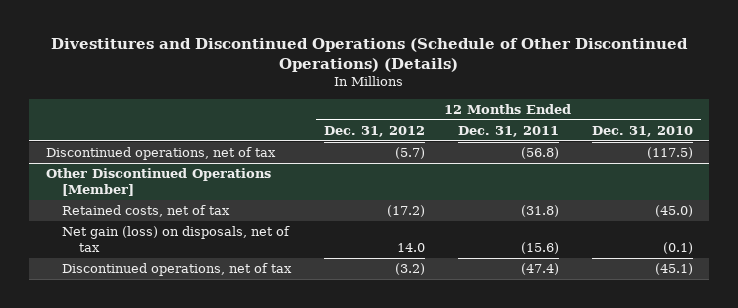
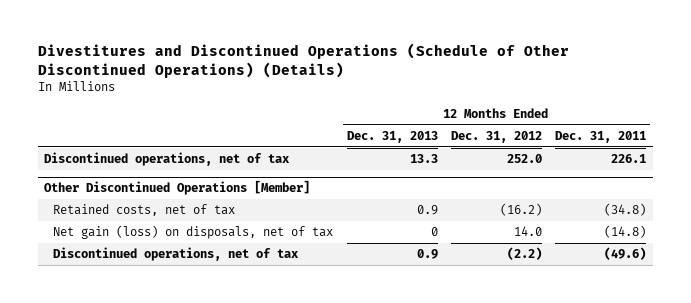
- | 12 Months Ended Dec. 31, 2012 | 12 Months Ended Dec. 31, 2011 | 12 Months Ended Dec. 31, 2010
+ | 12 Months Ended Dec. 31, 2013 | 12 Months Ended Dec. 31, 2012 | 12 Months Ended Dec. 31, 2011
- Discontinued operations, net of tax | (5.7) | (56.8) | (117.5)
+ Discontinued operations, net of tax | 13.3 | 252.0 | 226.1
@ Other Discontinued Operations [Member]
- Retained costs, net of tax | (17.2) | (31.8) | (45.0)
- Net gain (loss) on disposals, net of tax | 14.0 | (15.6) | (0.1)
- Discontinued operations, net of tax | (3.2) | (47.4) | (45.1)
+ Retained costs, net of tax | 0.9 | (16.2) | (34.8)
+ Net gain (loss) on disposals, net of tax | 0 | 14.0 | (14.8)
+ Discontinued operations, net of tax | 0.9 | (2.2) | (49.6)

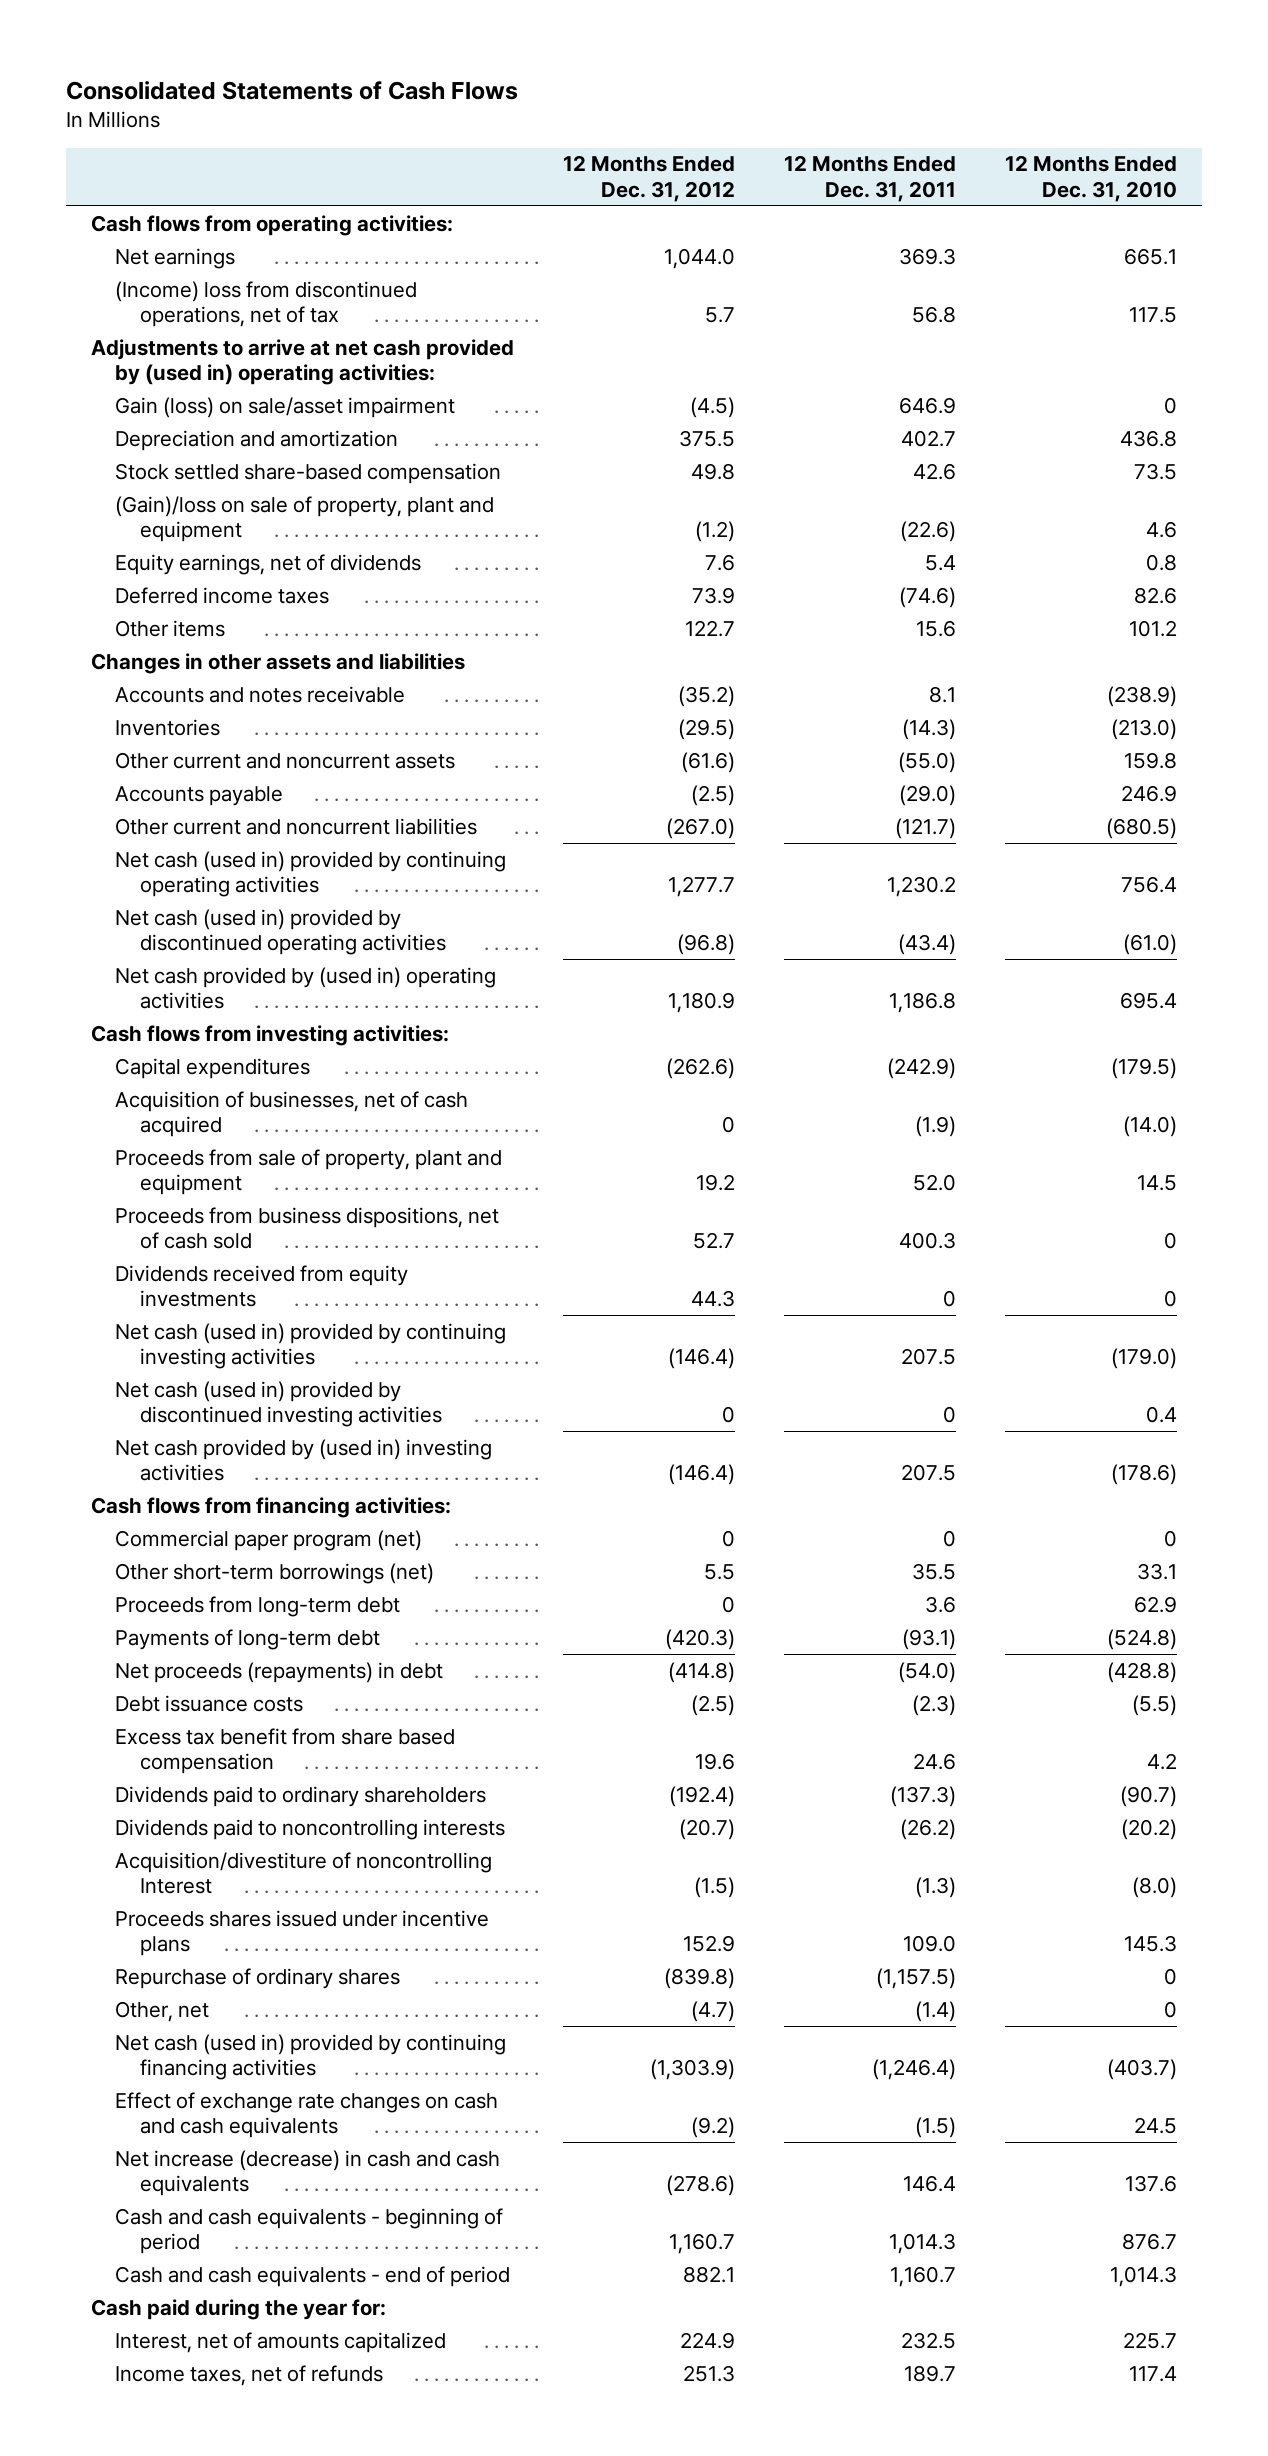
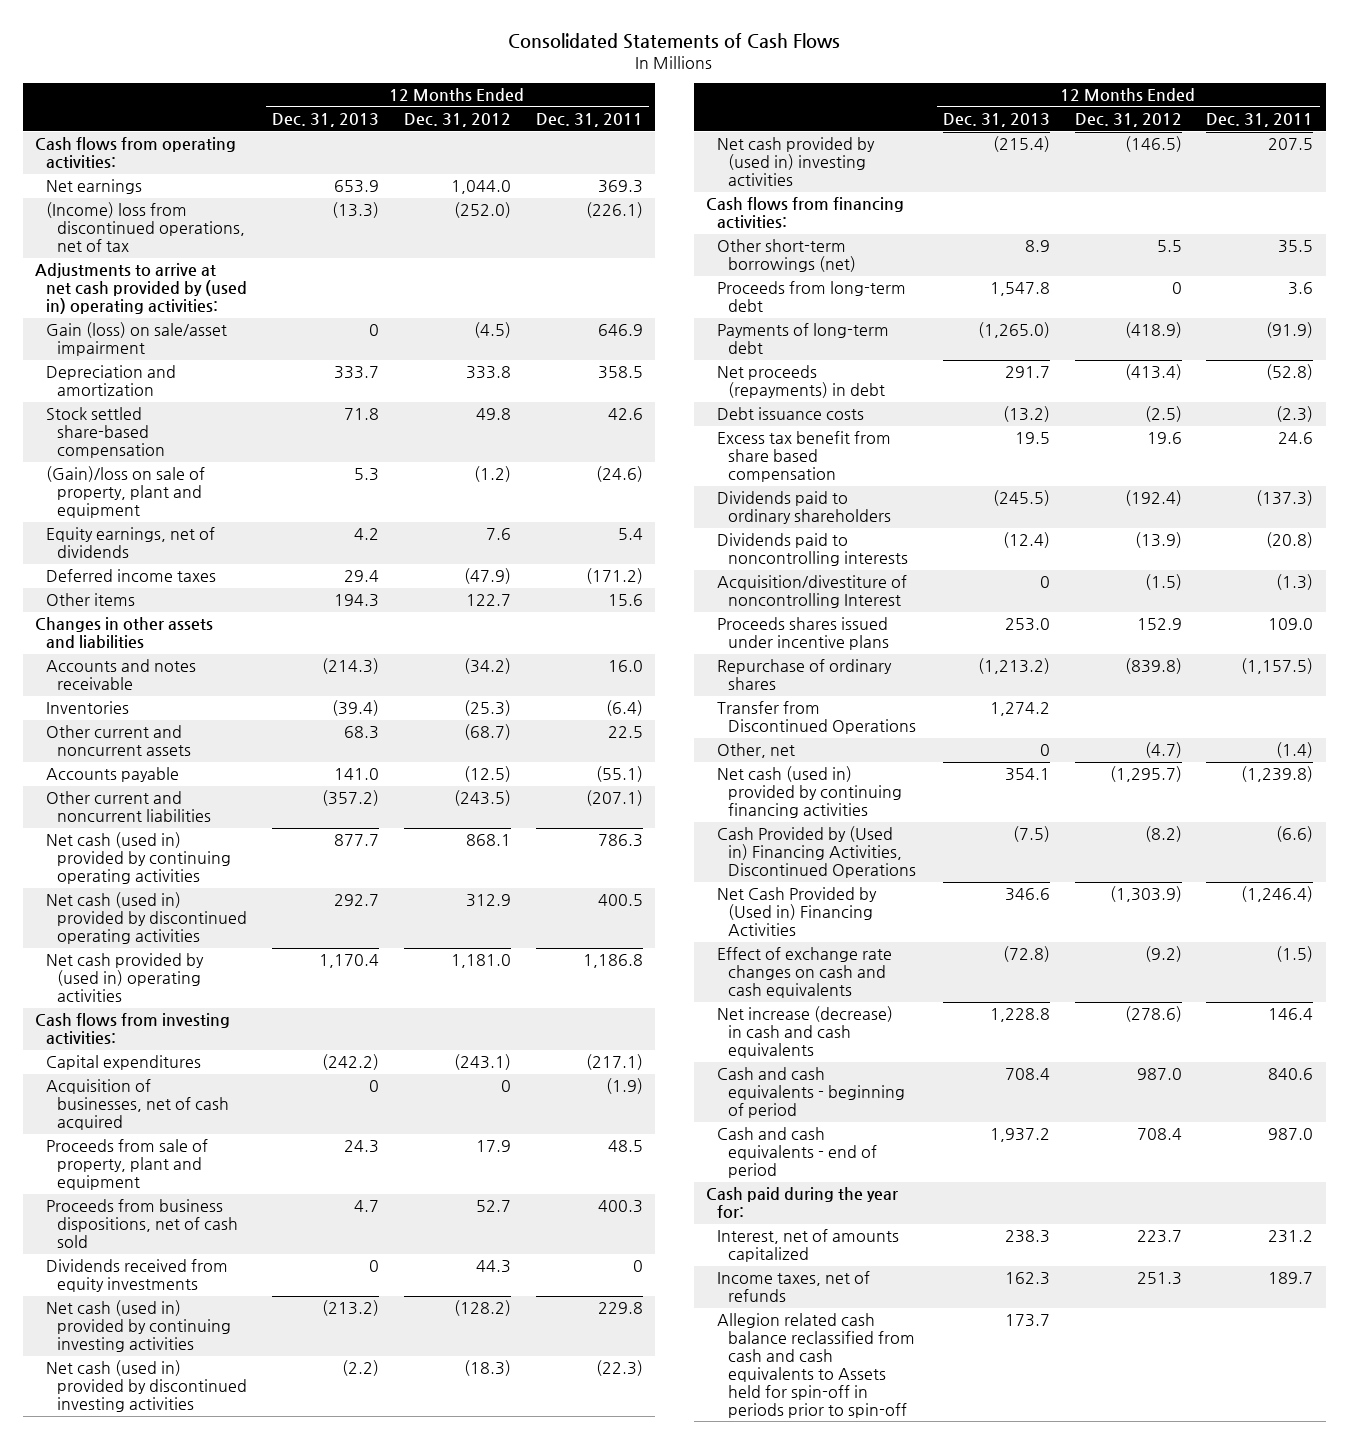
- | 12 Months Ended Dec. 31, 2012 | 12 Months Ended Dec. 31, 2011 | 12 Months Ended Dec. 31, 2010
+ | 12 Months Ended Dec. 31, 2013 | 12 Months Ended Dec. 31, 2012 | 12 Months Ended Dec. 31, 2011
- (Income) loss from discontinued operations, net of tax | 5.7 | 56.8 | 117.5
+ (Income) loss from discontinued operations, net of tax | (13.3) | (252.0) | (226.1)
- Depreciation and amortization | 375.5 | 402.7 | 436.8
+ Depreciation and amortization | 333.7 | 333.8 | 358.5
- (Gain)/loss on sale of property, plant and equipment | (1.2) | (22.6) | 4.6
+ (Gain)/loss on sale of property, plant and equipment | 5.3 | (1.2) | (24.6)
- Deferred income taxes | 73.9 | (74.6) | 82.6
+ Deferred income taxes | 29.4 | (47.9) | (171.2)
- Accounts and notes receivable | (35.2) | 8.1 | (238.9)
- Inventories | (29.5) | (14.3) | (213.0)
- Other current and noncurrent assets | (61.6) | (55.0) | 159.8
- Accounts payable | (2.5) | (29.0) | 246.9
- Other current and noncurrent liabilities | (267.0) | (121.7) | (680.5)
- Net cash (used in) provided by continuing operating activities | 1,277.7 | 1,230.2 | 756.4
- Net cash (used in) provided by discontinued operating activities | (96.8) | (43.4) | (61.0)
- Net cash provided by (used in) operating activities | 1,180.9 | 1,186.8 | 695.4
+ Accounts and notes receivable | (214.3) | (34.2) | 16.0
+ Inventories | (39.4) | (25.3) | (6.4)
+ Other current and noncurrent assets | 68.3 | (68.7) | 22.5
+ Accounts payable | 141.0 | (12.5) | (55.1)
+ Other current and noncurrent liabilities | (357.2) | (243.5) | (207.1)
+ Net cash (used in) provided by continuing operating activities | 877.7 | 868.1 | 786.3
+ Net cash (used in) provided by discontinued operating activities | 292.7 | 312.9 | 400.5
+ Net cash provided by (used in) operating activities | 1,170.4 | 1,181.0 | 1,186.8
- Capital expenditures | (262.6) | (242.9) | (179.5)
+ Capital expenditures | (242.2) | (243.1) | (217.1)
- Proceeds from sale of property, plant and equipment | 19.2 | 52.0 | 14.5
+ Proceeds from sale of property, plant and equipment | 24.3 | 17.9 | 48.5
- Net cash (used in) provided by continuing investing activities | (146.4) | 207.5 | (179.0)
- Net cash (used in) provided by discontinued investing activities | 0 | 0 | 0.4
- Net cash provided by (used in) investing activities | (146.4) | 207.5 | (178.6)
+ Net cash (used in) provided by continuing investing activities | (213.2) | (128.2) | 229.8
+ Net cash (used in) provided by discontinued investing activities | (2.2) | (18.3) | (22.3)
+ Net cash provided by (used in) investing activities | (215.4) | (146.5) | 207.5
- Commercial paper program (net) | 0 | 0 | 0
- Payments of long-term debt | (420.3) | (93.1) | (524.8)
- Net proceeds (repayments) in debt | (414.8) | (54.0) | (428.8)
+ Payments of long-term debt | (1,265.0) | (418.9) | (91.9)
+ Net proceeds (repayments) in debt | 291.7 | (413.4) | (52.8)
- Dividends paid to noncontrolling interests | (20.7) | (26.2) | (20.2)
+ Dividends paid to noncontrolling interests | (12.4) | (13.9) | (20.8)
+ Transfer from Discontinued Operations | 1,274.2 | |
- Net cash (used in) provided by continuing financing activities | (1,303.9) | (1,246.4) | (403.7)
+ Net cash (used in) provided by continuing financing activities | 354.1 | (1,295.7) | (1,239.8)
+ Cash Provided by (Used in) Financing Activities, Discontinued Operations | (7.5) | (8.2) | (6.6)
+ Net Cash Provided by (Used in) Financing Activities | 346.6 | (1,303.9) | (1,246.4)
- Cash and cash equivalents - beginning of period | 1,160.7 | 1,014.3 | 876.7
- Cash and cash equivalents - end of period | 882.1 | 1,160.7 | 1,014.3
+ Cash and cash equivalents - beginning of period | 708.4 | 987.0 | 840.6
+ Cash and cash equivalents - end of period | 1,937.2 | 708.4 | 987.0
- Interest, net of amounts capitalized | 224.9 | 232.5 | 225.7
+ Interest, net of amounts capitalized | 238.3 | 223.7 | 231.2
+ Allegion related cash balance reclassified from cash and cash equivalents to Assets held for spin-off in periods prior to spin-off | 173.7 | |

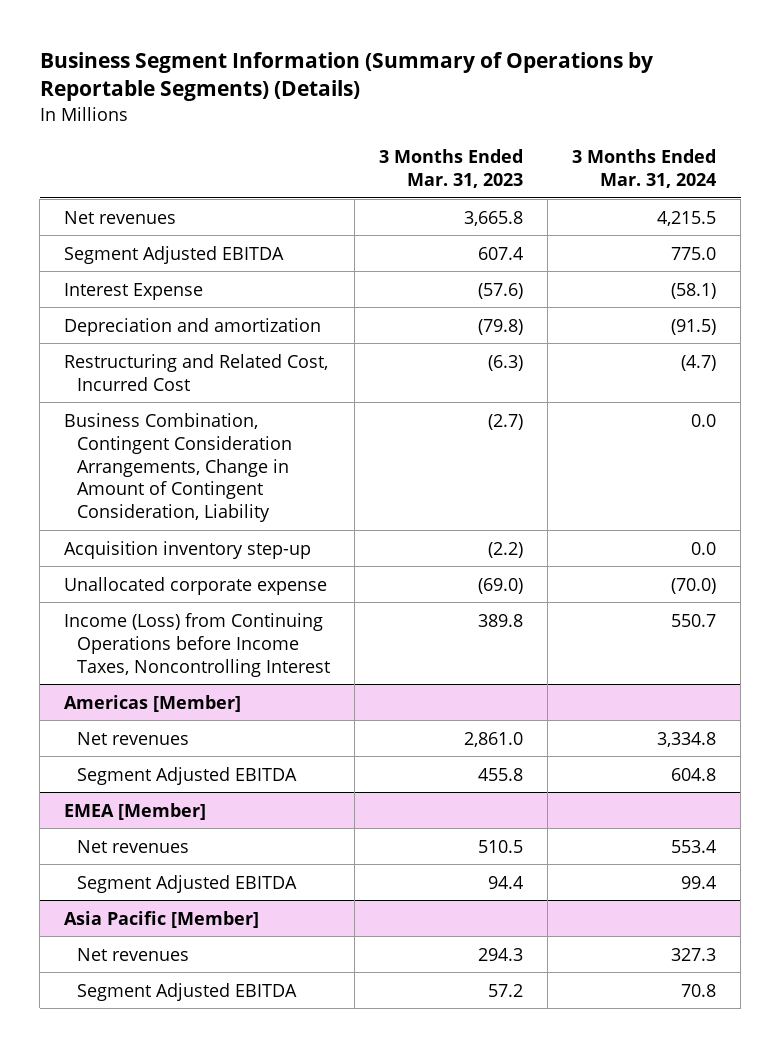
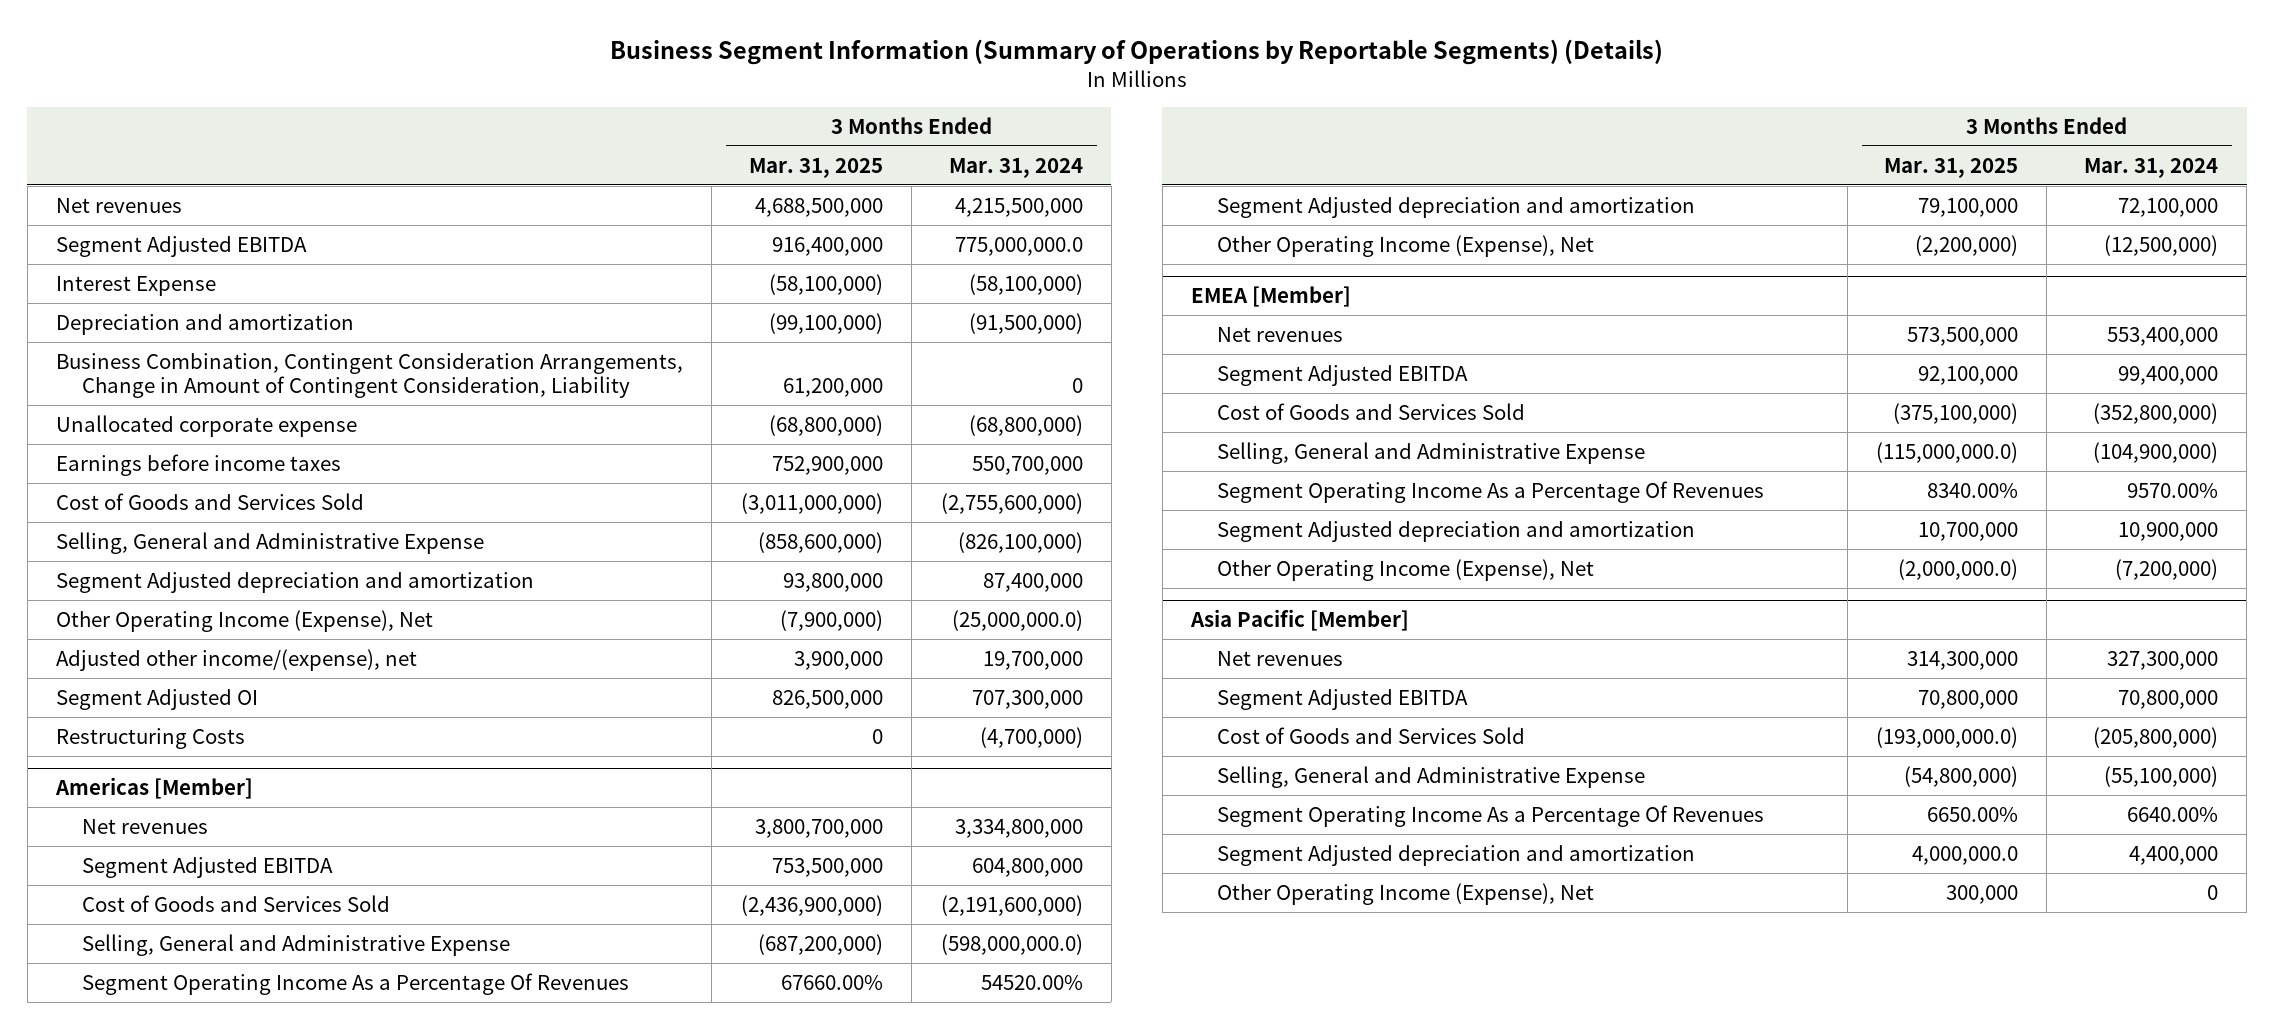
- | 3 Months Ended Mar. 31, 2023 | 3 Months Ended Mar. 31, 2024
+ | 3 Months Ended Mar. 31, 2025 | 3 Months Ended Mar. 31, 2024
- Net revenues | 3,665.8 | 4,215.5
- Segment Adjusted EBITDA | 607.4 | 775.0
- Interest Expense | (57.6) | (58.1)
- Depreciation and amortization | (79.8) | (91.5)
- Restructuring and Related Cost, Incurred Cost | (6.3) | (4.7)
- Business Combination, Contingent Consideration Arrangements, Change in Amount of Contingent Consideration, Liability | (2.7) | 0.0
- Acquisition inventory step-up | (2.2) | 0.0
- Unallocated corporate expense | (69.0) | (70.0)
- Income (Loss) from Continuing Operations before Income Taxes, Noncontrolling Interest | 389.8 | 550.7
+ Net revenues | 4,688,500,000 | 4,215,500,000
+ Segment Adjusted EBITDA | 916,400,000 | 775,000,000.0
+ Interest Expense | (58,100,000) | (58,100,000)
+ Depreciation and amortization | (99,100,000) | (91,500,000)
+ Business Combination, Contingent Consideration Arrangements, Change in Amount of Contingent Consideration, Liability | 61,200,000 | 0
+ Unallocated corporate expense | (68,800,000) | (68,800,000)
+ Earnings before income taxes | 752,900,000 | 550,700,000
+ Cost of Goods and Services Sold | (3,011,000,000) | (2,755,600,000)
+ Selling, General and Administrative Expense | (858,600,000) | (826,100,000)
+ Segment Adjusted depreciation and amortization | 93,800,000 | 87,400,000
+ Other Operating Income (Expense), Net | (7,900,000) | (25,000,000.0)
+ Adjusted other income/(expense), net | 3,900,000 | 19,700,000
+ Segment Adjusted OI | 826,500,000 | 707,300,000
+ Restructuring Costs | 0 | (4,700,000)
@ Americas [Member]
- Net revenues | 2,861.0 | 3,334.8
- Segment Adjusted EBITDA | 455.8 | 604.8
+ Net revenues | 3,800,700,000 | 3,334,800,000
+ Segment Adjusted EBITDA | 753,500,000 | 604,800,000
+ Cost of Goods and Services Sold | (2,436,900,000) | (2,191,600,000)
+ Selling, General and Administrative Expense | (687,200,000) | (598,000,000.0)
+ Segment Operating Income As a Percentage Of Revenues | 67660.00% | 54520.00%
+ Segment Adjusted depreciation and amortization | 79,100,000 | 72,100,000
+ Other Operating Income (Expense), Net | (2,200,000) | (12,500,000)
@ EMEA [Member]
- Net revenues | 510.5 | 553.4
- Segment Adjusted EBITDA | 94.4 | 99.4
+ Net revenues | 573,500,000 | 553,400,000
+ Segment Adjusted EBITDA | 92,100,000 | 99,400,000
+ Cost of Goods and Services Sold | (375,100,000) | (352,800,000)
+ Selling, General and Administrative Expense | (115,000,000.0) | (104,900,000)
+ Segment Operating Income As a Percentage Of Revenues | 8340.00% | 9570.00%
+ Segment Adjusted depreciation and amortization | 10,700,000 | 10,900,000
+ Other Operating Income (Expense), Net | (2,000,000.0) | (7,200,000)
@ Asia Pacific [Member]
- Net revenues | 294.3 | 327.3
- Segment Adjusted EBITDA | 57.2 | 70.8
+ Net revenues | 314,300,000 | 327,300,000
+ Segment Adjusted EBITDA | 70,800,000 | 70,800,000
+ Cost of Goods and Services Sold | (193,000,000.0) | (205,800,000)
+ Selling, General and Administrative Expense | (54,800,000) | (55,100,000)
+ Segment Operating Income As a Percentage Of Revenues | 6650.00% | 6640.00%
+ Segment Adjusted depreciation and amortization | 4,000,000.0 | 4,400,000
+ Other Operating Income (Expense), Net | 300,000 | 0

